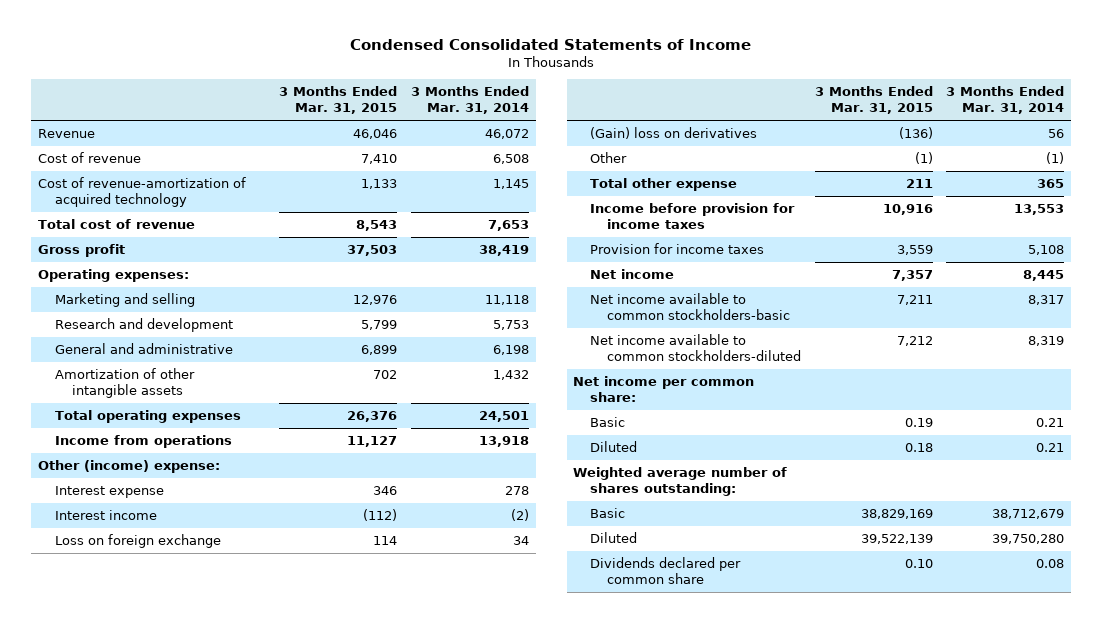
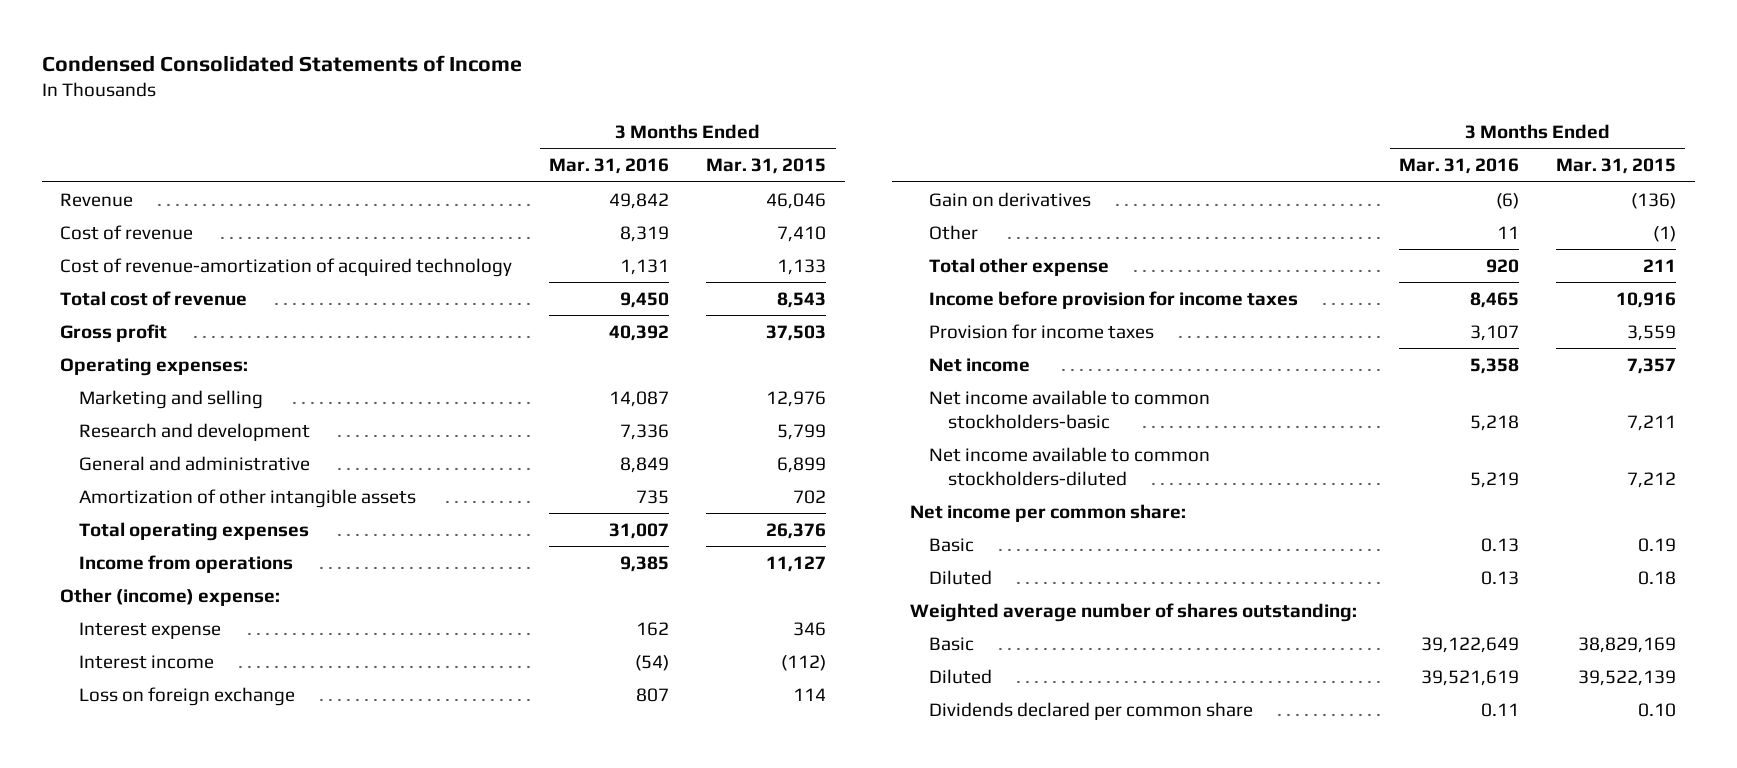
- | 3 Months Ended Mar. 31, 2015 | 3 Months Ended Mar. 31, 2014
+ | 3 Months Ended Mar. 31, 2016 | 3 Months Ended Mar. 31, 2015
- (Gain) loss on derivatives | (136) | 56
+ Gain on derivatives | (6) | (136)

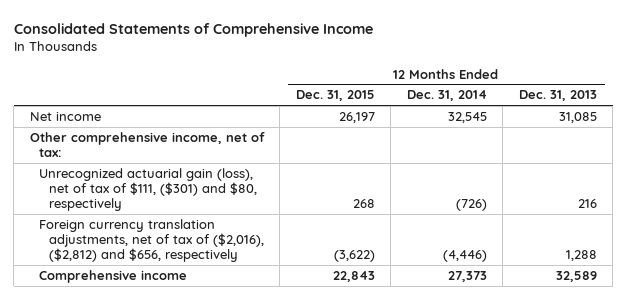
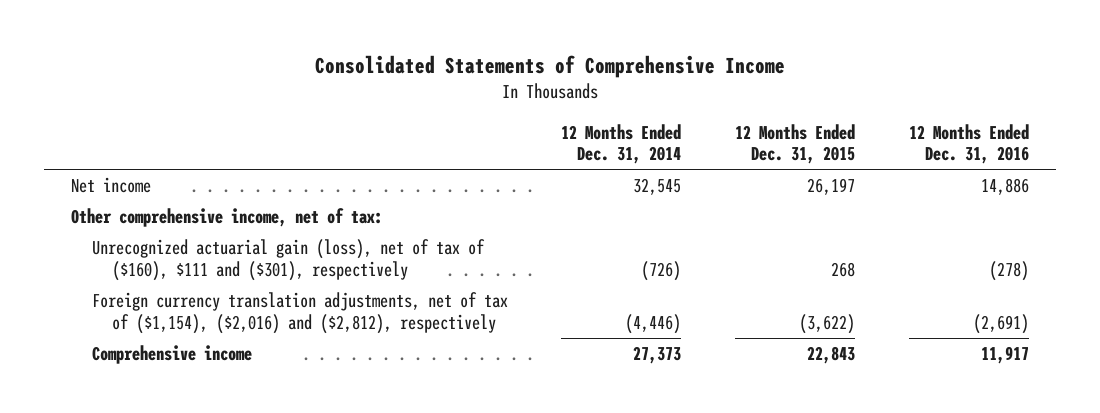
- | 12 Months Ended Dec. 31, 2015 | 12 Months Ended Dec. 31, 2014 | 12 Months Ended Dec. 31, 2013
+ | 12 Months Ended Dec. 31, 2014 | 12 Months Ended Dec. 31, 2015 | 12 Months Ended Dec. 31, 2016
- Unrecognized actuarial gain (loss), net of tax of $111, ($301) and $80, respectively | 268 | (726) | 216
- Foreign currency translation adjustments, net of tax of ($2,016), ($2,812) and $656, respectively | (3,622) | (4,446) | 1,288
+ Unrecognized actuarial gain (loss), net of tax of ($160), $111 and ($301), respectively | (726) | 268 | (278)
+ Foreign currency translation adjustments, net of tax of ($1,154), ($2,016) and ($2,812), respectively | (4,446) | (3,622) | (2,691)

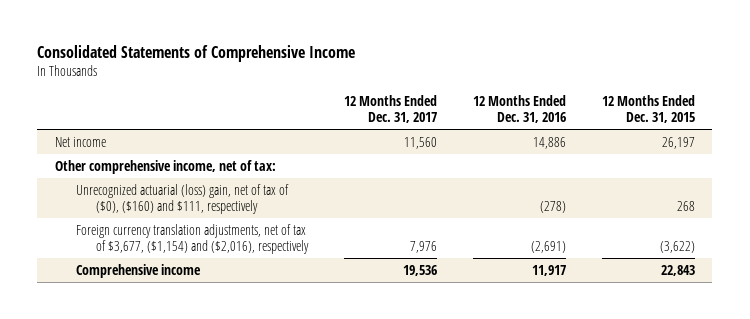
- | 12 Months Ended Dec. 31, 2014 | 12 Months Ended Dec. 31, 2015 | 12 Months Ended Dec. 31, 2016
+ | 12 Months Ended Dec. 31, 2017 | 12 Months Ended Dec. 31, 2016 | 12 Months Ended Dec. 31, 2015
- Unrecognized actuarial gain (loss), net of tax of ($160), $111 and ($301), respectively | (726) | 268 | (278)
- Foreign currency translation adjustments, net of tax of ($1,154), ($2,016) and ($2,812), respectively | (4,446) | (3,622) | (2,691)
+ Unrecognized actuarial (loss) gain, net of tax of ($0), ($160) and $111, respectively | | (278) | 268
+ Foreign currency translation adjustments, net of tax of $3,677, ($1,154) and ($2,016), respectively | 7,976 | (2,691) | (3,622)

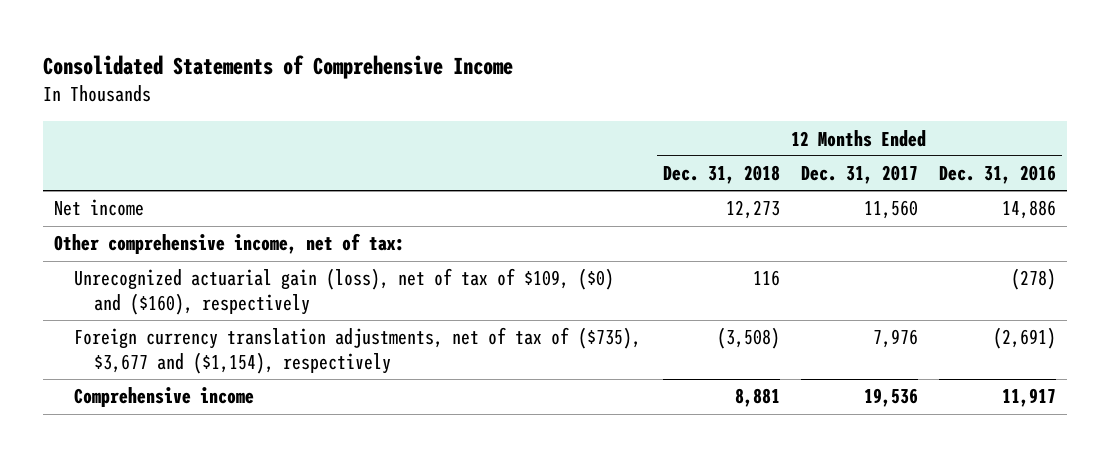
- | 12 Months Ended Dec. 31, 2017 | 12 Months Ended Dec. 31, 2016 | 12 Months Ended Dec. 31, 2015
+ | 12 Months Ended Dec. 31, 2018 | 12 Months Ended Dec. 31, 2017 | 12 Months Ended Dec. 31, 2016
- Unrecognized actuarial (loss) gain, net of tax of ($0), ($160) and $111, respectively | | (278) | 268
- Foreign currency translation adjustments, net of tax of $3,677, ($1,154) and ($2,016), respectively | 7,976 | (2,691) | (3,622)
+ Unrecognized actuarial gain (loss), net of tax of $109, ($0) and ($160), respectively | 116 | | (278)
+ Foreign currency translation adjustments, net of tax of ($735), $3,677 and ($1,154), respectively | (3,508) | 7,976 | (2,691)

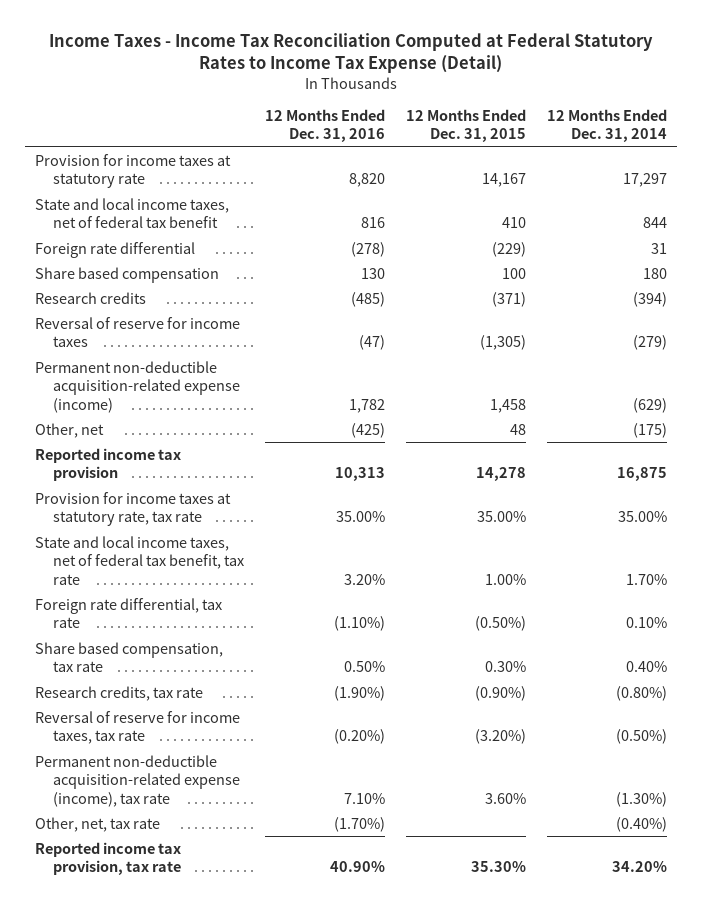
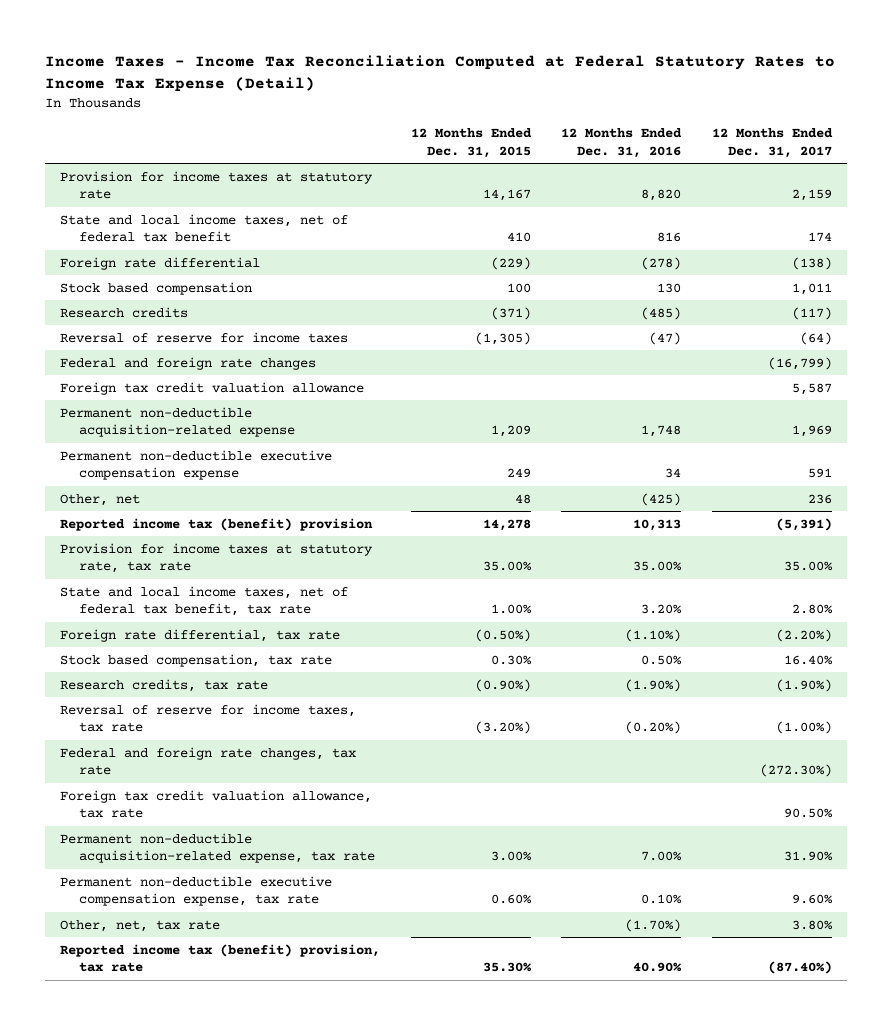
- | 12 Months Ended Dec. 31, 2016 | 12 Months Ended Dec. 31, 2015 | 12 Months Ended Dec. 31, 2014
+ | 12 Months Ended Dec. 31, 2015 | 12 Months Ended Dec. 31, 2016 | 12 Months Ended Dec. 31, 2017
- Share based compensation | 130 | 100 | 180
+ Stock based compensation | 100 | 130 | 1,011
- Permanent non-deductible acquisition-related expense (income) | 1,782 | 1,458 | (629)
+ Federal and foreign rate changes | | | (16,799)
+ Foreign tax credit valuation allowance | | | 5,587
+ Permanent non-deductible acquisition-related expense | 1,209 | 1,748 | 1,969
+ Permanent non-deductible executive compensation expense | 249 | 34 | 591
- Reported income tax provision | 10,313 | 14,278 | 16,875
+ Reported income tax (benefit) provision | 14,278 | 10,313 | (5,391)
- Share based compensation, tax rate | 0.50% | 0.30% | 0.40%
+ Stock based compensation, tax rate | 0.30% | 0.50% | 16.40%
- Permanent non-deductible acquisition-related expense (income), tax rate | 7.10% | 3.60% | (1.30%)
+ Federal and foreign rate changes, tax rate | | | (272.30%)
+ Foreign tax credit valuation allowance, tax rate | | | 90.50%
+ Permanent non-deductible acquisition-related expense, tax rate | 3.00% | 7.00% | 31.90%
+ Permanent non-deductible executive compensation expense, tax rate | 0.60% | 0.10% | 9.60%
- Reported income tax provision, tax rate | 40.90% | 35.30% | 34.20%
+ Reported income tax (benefit) provision, tax rate | 35.30% | 40.90% | (87.40%)

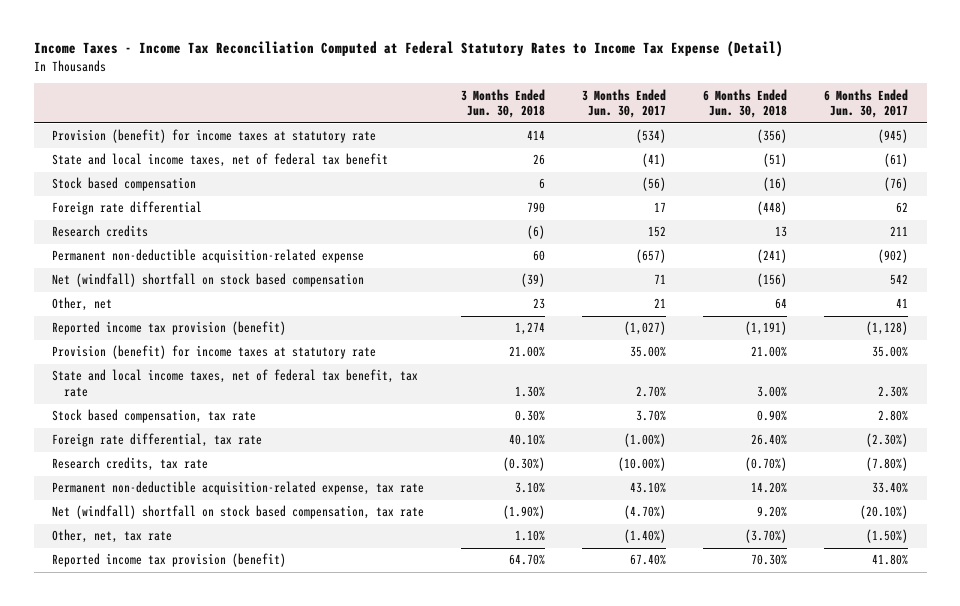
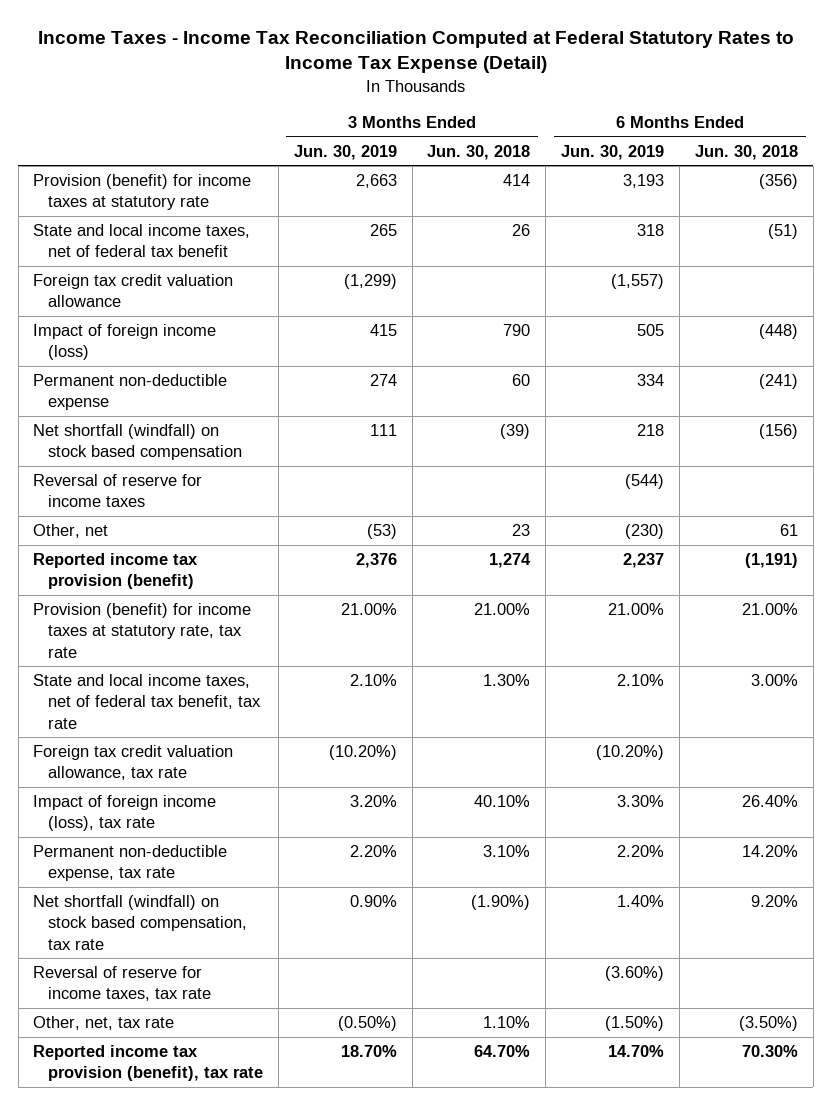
- | 3 Months Ended Jun. 30, 2018 | 3 Months Ended Jun. 30, 2017 | 6 Months Ended Jun. 30, 2018 | 6 Months Ended Jun. 30, 2017
+ | 3 Months Ended Jun. 30, 2019 | 3 Months Ended Jun. 30, 2018 | 6 Months Ended Jun. 30, 2019 | 6 Months Ended Jun. 30, 2018
- Stock based compensation | 6 | (56) | (16) | (76)
- Foreign rate differential | 790 | 17 | (448) | 62
- Research credits | (6) | 152 | 13 | 211
- Permanent non-deductible acquisition-related expense | 60 | (657) | (241) | (902)
- Net (windfall) shortfall on stock based compensation | (39) | 71 | (156) | 542
- Other, net | 23 | 21 | 64 | 41
+ Foreign tax credit valuation allowance | (1,299) | | (1,557) |
+ Impact of foreign income (loss) | 415 | 790 | 505 | (448)
+ Permanent non-deductible expense | 274 | 60 | 334 | (241)
+ Net shortfall (windfall) on stock based compensation | 111 | (39) | 218 | (156)
+ Reversal of reserve for income taxes | | | (544) |
+ Other, net | (53) | 23 | (230) | 61
- Provision (benefit) for income taxes at statutory rate | 21.00% | 35.00% | 21.00% | 35.00%
+ Provision (benefit) for income taxes at statutory rate, tax rate | 21.00% | 21.00% | 21.00% | 21.00%
- Stock based compensation, tax rate | 0.30% | 3.70% | 0.90% | 2.80%
- Foreign rate differential, tax rate | 40.10% | (1.00%) | 26.40% | (2.30%)
- Research credits, tax rate | (0.30%) | (10.00%) | (0.70%) | (7.80%)
- Permanent non-deductible acquisition-related expense, tax rate | 3.10% | 43.10% | 14.20% | 33.40%
- Net (windfall) shortfall on stock based compensation, tax rate | (1.90%) | (4.70%) | 9.20% | (20.10%)
- Other, net, tax rate | 1.10% | (1.40%) | (3.70%) | (1.50%)
- Reported income tax provision (benefit) | 64.70% | 67.40% | 70.30% | 41.80%
+ Foreign tax credit valuation allowance, tax rate | (10.20%) | | (10.20%) |
+ Impact of foreign income (loss), tax rate | 3.20% | 40.10% | 3.30% | 26.40%
+ Permanent non-deductible expense, tax rate | 2.20% | 3.10% | 2.20% | 14.20%
+ Net shortfall (windfall) on stock based compensation, tax rate | 0.90% | (1.90%) | 1.40% | 9.20%
+ Reversal of reserve for income taxes, tax rate | | | (3.60%) |
+ Other, net, tax rate | (0.50%) | 1.10% | (1.50%) | (3.50%)
+ Reported income tax provision (benefit), tax rate | 18.70% | 64.70% | 14.70% | 70.30%

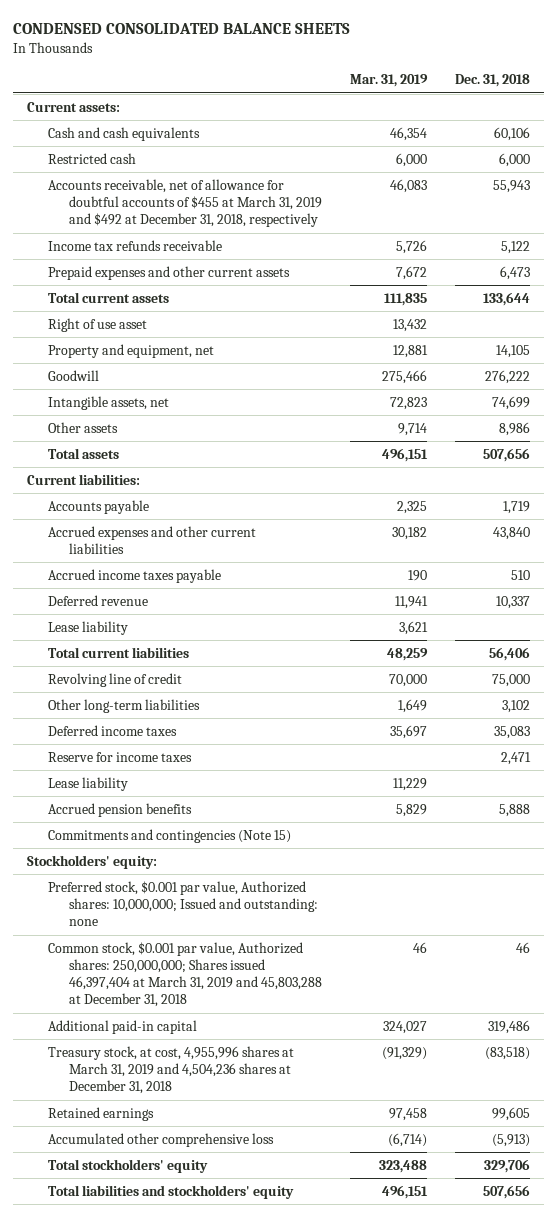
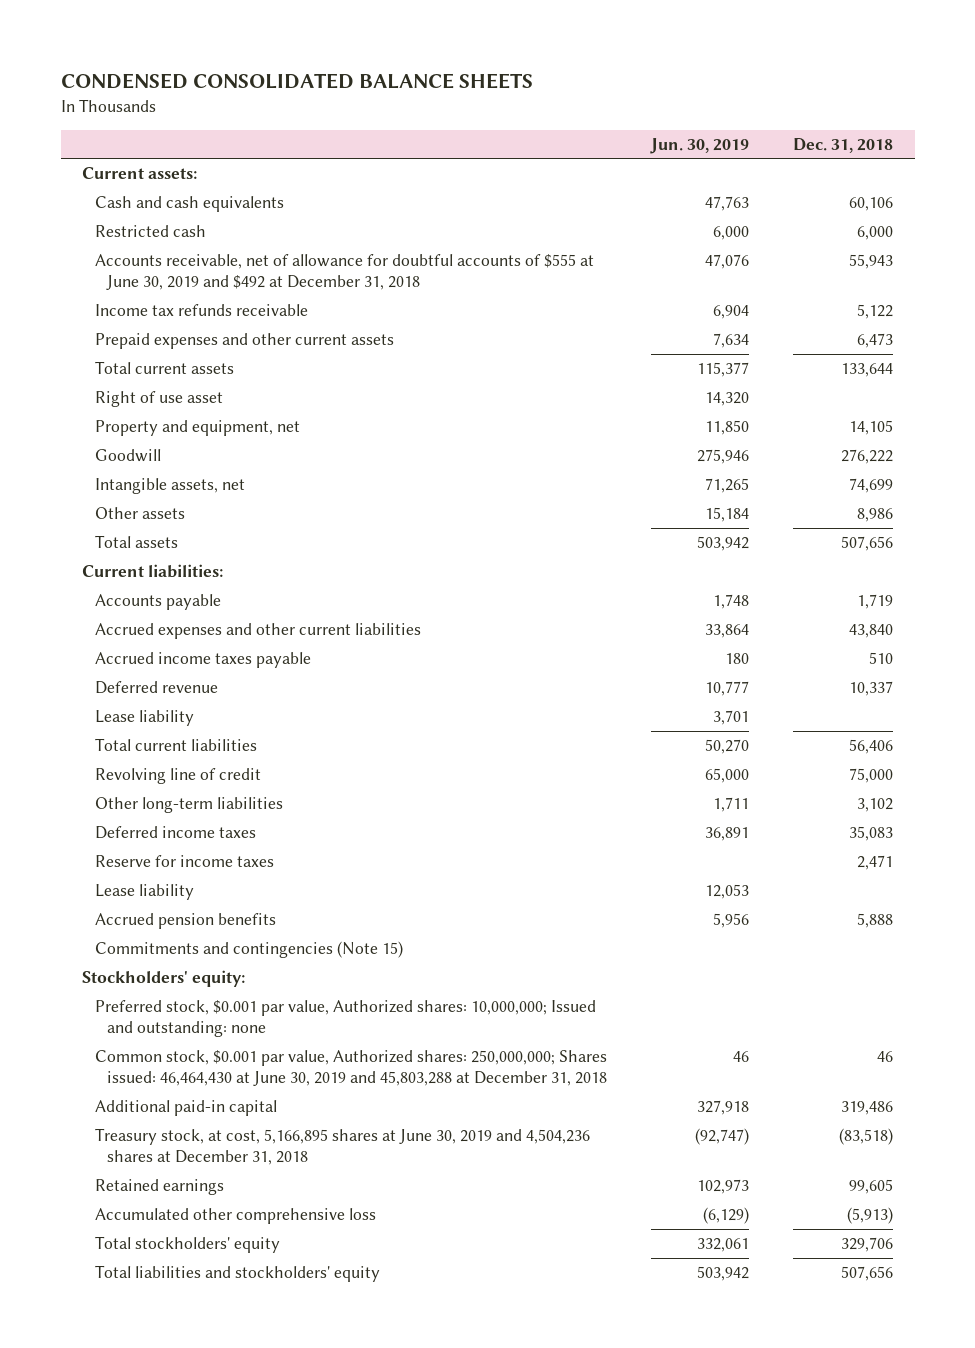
- | Mar. 31, 2019 | Dec. 31, 2018
+ | Jun. 30, 2019 | Dec. 31, 2018
- Accounts receivable, net of allowance for doubtful accounts of $455 at March 31, 2019 and $492 at December 31, 2018, respectively | 46,083 | 55,943
+ Accounts receivable, net of allowance for doubtful accounts of $555 at June 30, 2019 and $492 at December 31, 2018 | 47,076 | 55,943
- Common stock, $0.001 par value, Authorized shares: 250,000,000; Shares issued 46,397,404 at March 31, 2019 and 45,803,288 at December 31, 2018 | 46 | 46
+ Common stock, $0.001 par value, Authorized shares: 250,000,000; Shares issued: 46,464,430 at June 30, 2019 and 45,803,288 at December 31, 2018 | 46 | 46
- Treasury stock, at cost, 4,955,996 shares at March 31, 2019 and 4,504,236 shares at December 31, 2018 | (91,329) | (83,518)
+ Treasury stock, at cost, 5,166,895 shares at June 30, 2019 and 4,504,236 shares at December 31, 2018 | (92,747) | (83,518)

